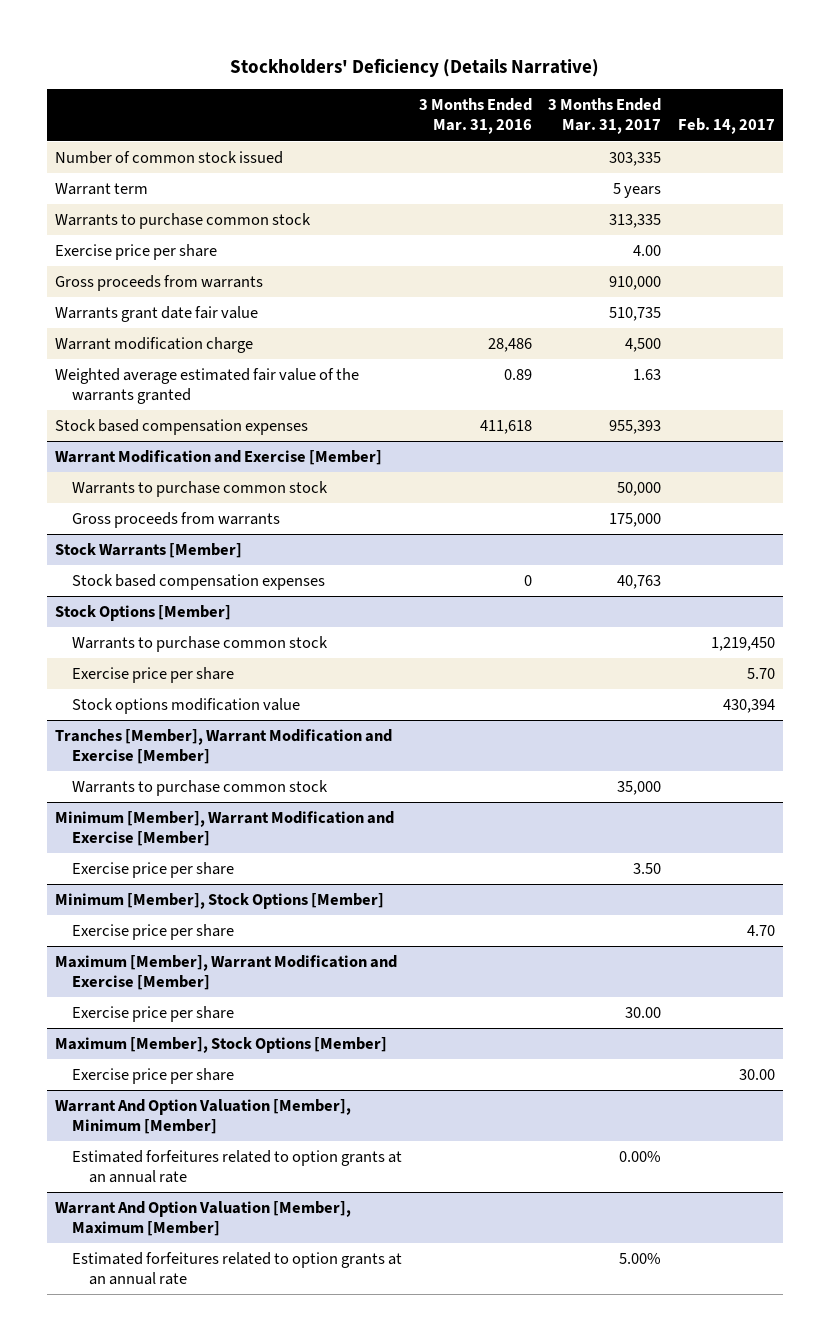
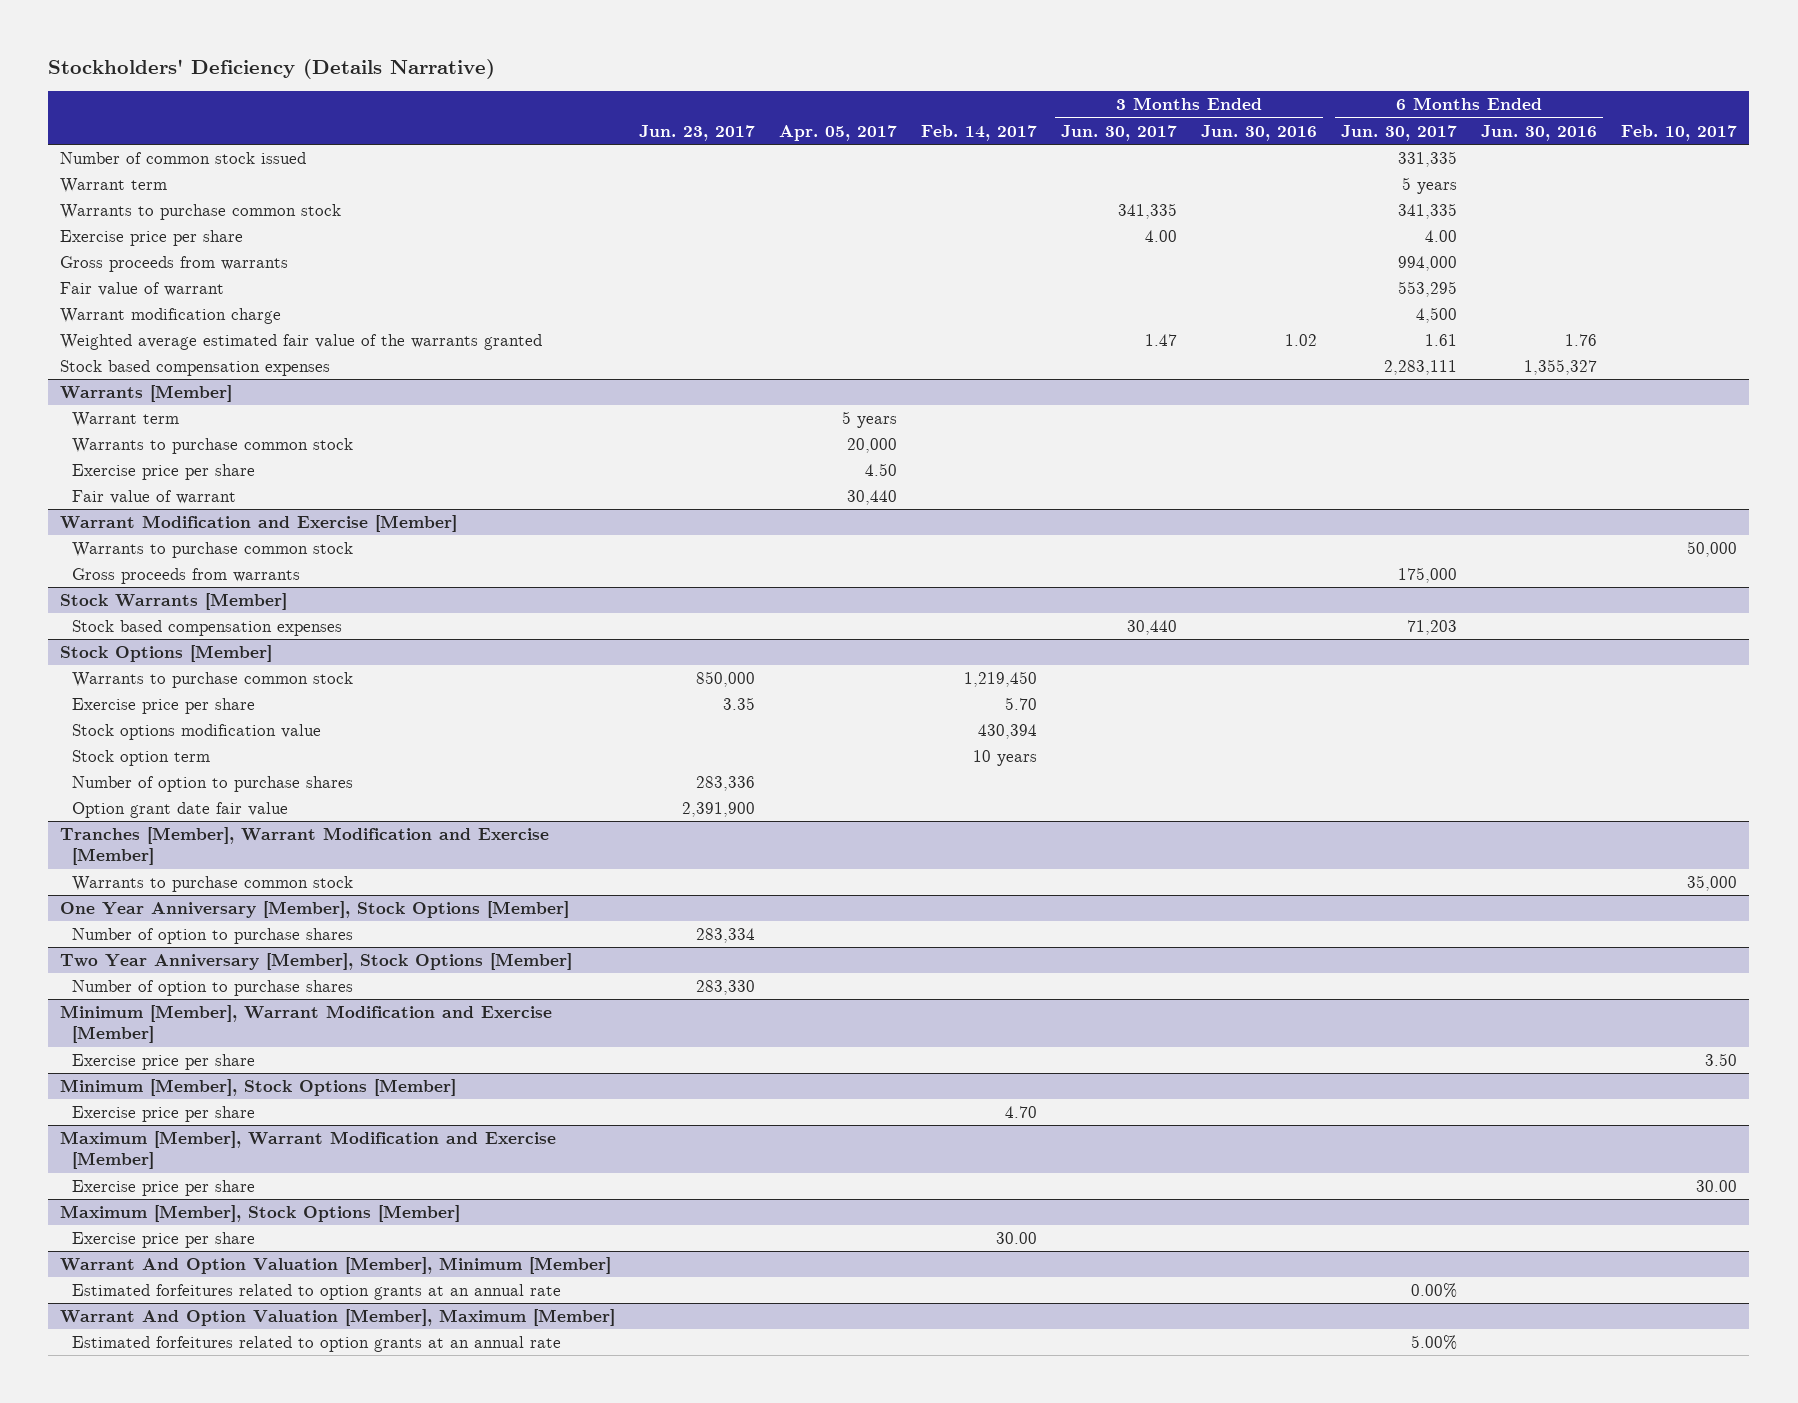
- | 3 Months Ended Mar. 31, 2016 | 3 Months Ended Mar. 31, 2017 | Feb. 14, 2017
+ | Jun. 23, 2017 | Apr. 05, 2017 | Feb. 14, 2017 | 3 Months Ended Jun. 30, 2017 | 3 Months Ended Jun. 30, 2016 | 6 Months Ended Jun. 30, 2017 | 6 Months Ended Jun. 30, 2016 | Feb. 10, 2017
- Warrants grant date fair value | | 510,735 |
+ Fair value of warrant | | | | | | 553,295 | |
+ Warrants [Member]
+ Warrant term | | 5 years | | | | | |
+ Warrants to purchase common stock | | 20,000 | | | | | |
+ Exercise price per share | | 4.50 | | | | | |
+ Fair value of warrant | | 30,440 | | | | | |
@ Stock Options [Member]
+ Stock option term | | | 10 years | | | | |
+ Number of option to purchase shares | 283,336 | | | | | | |
+ Option grant date fair value | 2,391,900 | | | | | | |
+ One Year Anniversary [Member], Stock Options [Member]
+ Number of option to purchase shares | 283,334 | | | | | | |
+ Two Year Anniversary [Member], Stock Options [Member]
+ Number of option to purchase shares | 283,330 | | | | | | |

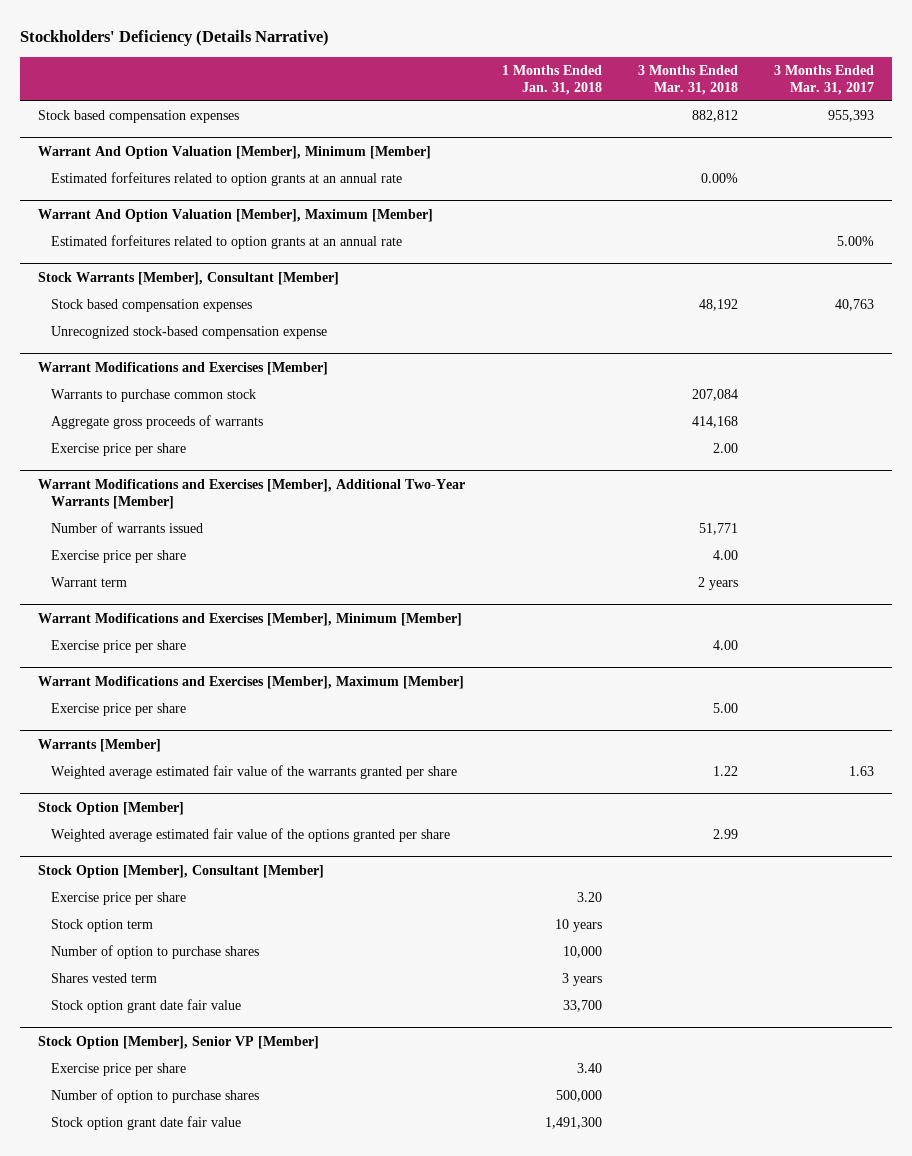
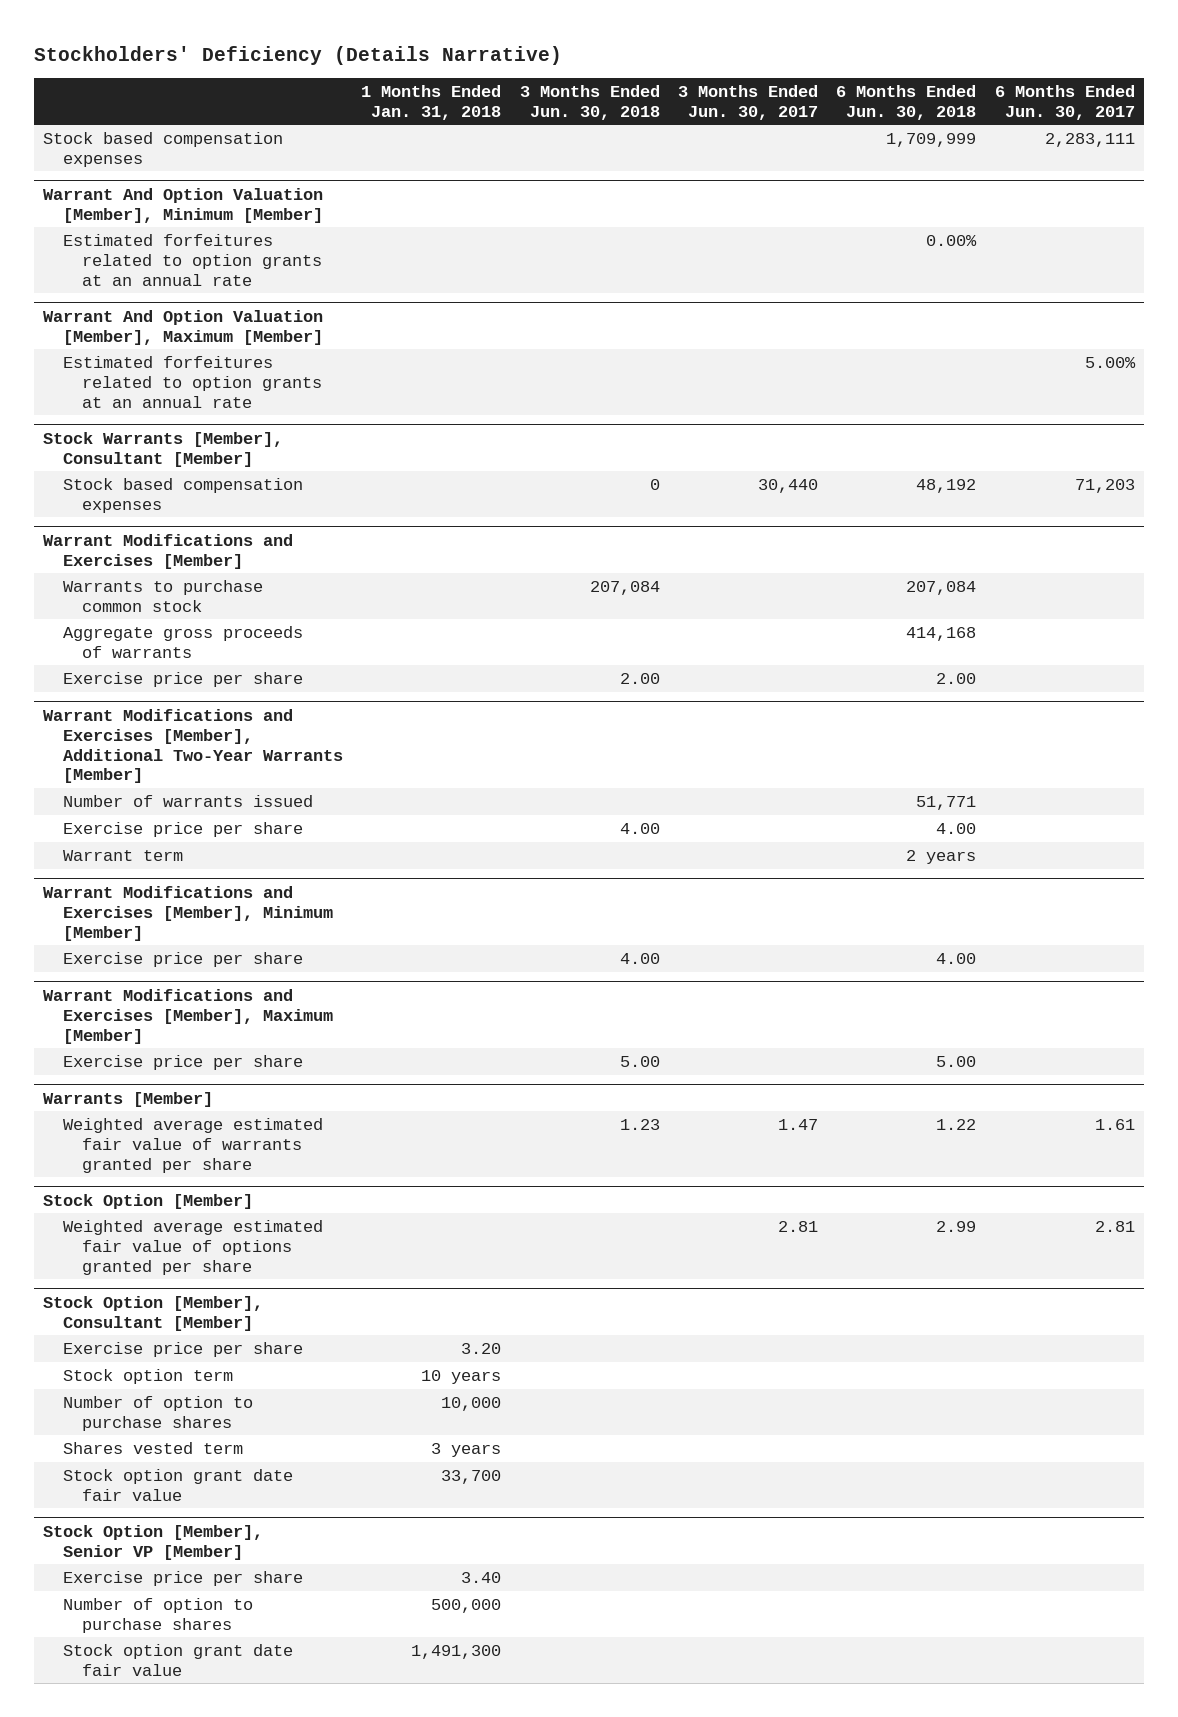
- | 1 Months Ended Jan. 31, 2018 | 3 Months Ended Mar. 31, 2018 | 3 Months Ended Mar. 31, 2017
+ | 1 Months Ended Jan. 31, 2018 | 3 Months Ended Jun. 30, 2018 | 3 Months Ended Jun. 30, 2017 | 6 Months Ended Jun. 30, 2018 | 6 Months Ended Jun. 30, 2017
@ Stock Warrants [Member], Consultant [Member]
- Unrecognized stock-based compensation expense
@ Warrants [Member]
- Weighted average estimated fair value of the warrants granted per share | | 1.22 | 1.63
+ Weighted average estimated fair value of warrants granted per share | | 1.23 | 1.47 | 1.22 | 1.61
@ Stock Option [Member]
- Weighted average estimated fair value of the options granted per share | | 2.99 |
+ Weighted average estimated fair value of options granted per share | | | 2.81 | 2.99 | 2.81

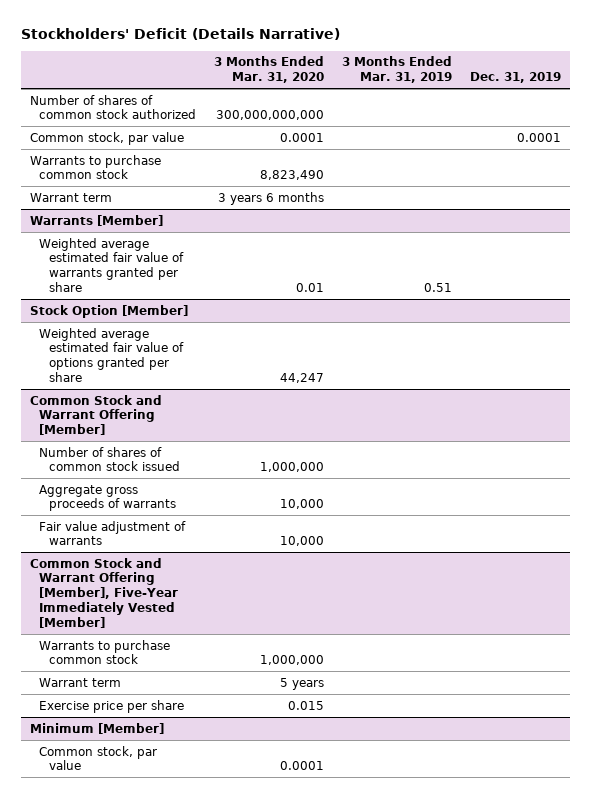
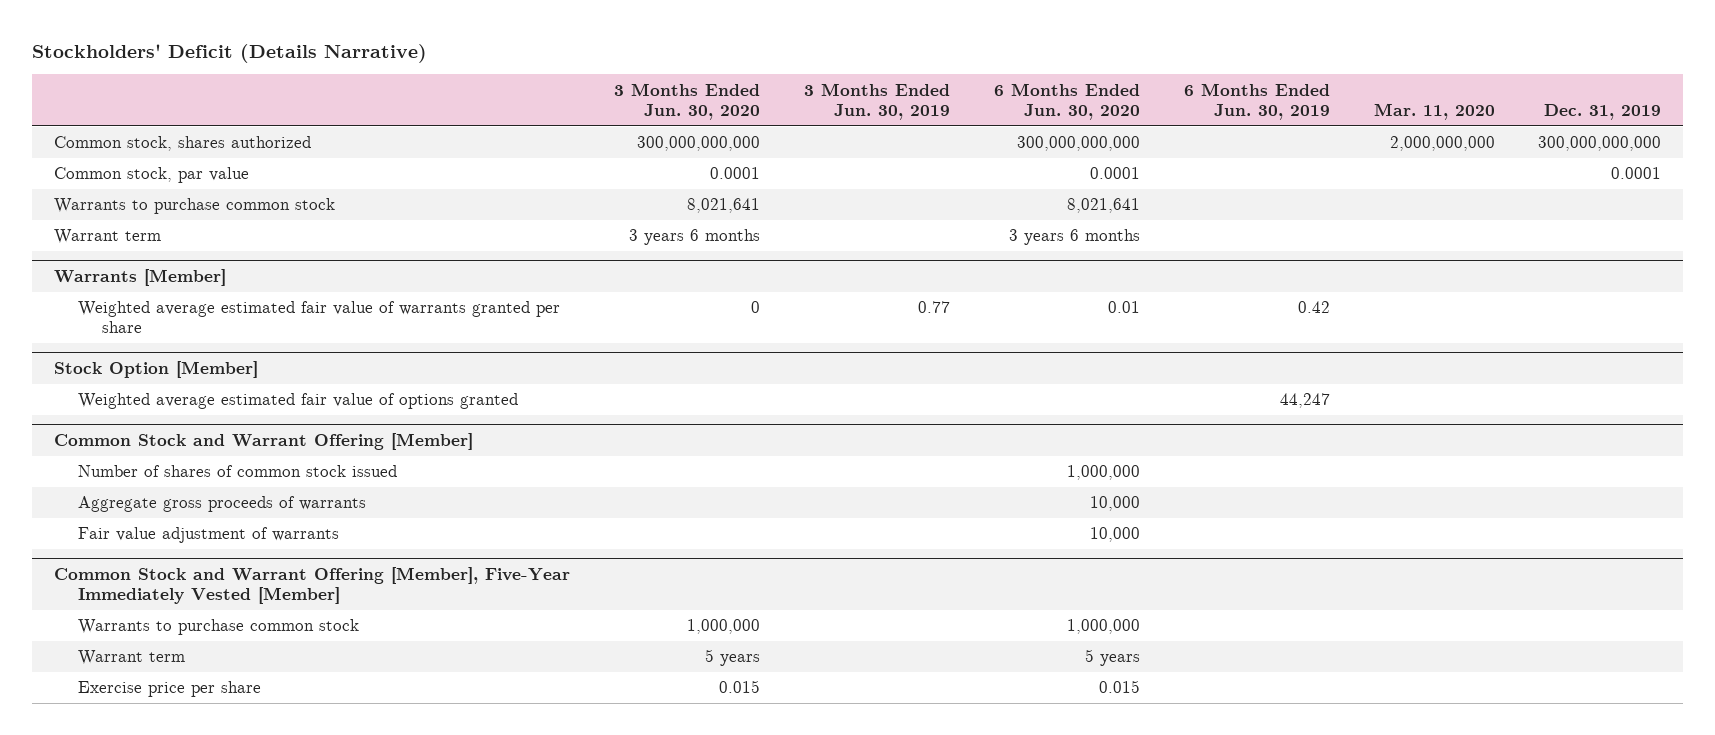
- | 3 Months Ended Mar. 31, 2020 | 3 Months Ended Mar. 31, 2019 | Dec. 31, 2019
+ | 3 Months Ended Jun. 30, 2020 | 3 Months Ended Jun. 30, 2019 | 6 Months Ended Jun. 30, 2020 | 6 Months Ended Jun. 30, 2019 | Mar. 11, 2020 | Dec. 31, 2019
- Number of shares of common stock authorized | 300,000,000,000 | |
+ Common stock, shares authorized | 300,000,000,000 | | 300,000,000,000 | | 2,000,000,000 | 300,000,000,000
@ Stock Option [Member]
- Weighted average estimated fair value of options granted per share | 44,247 | |
+ Weighted average estimated fair value of options granted | | | | 44,247 | |
- Minimum [Member]
- Common stock, par value | 0.0001 | |

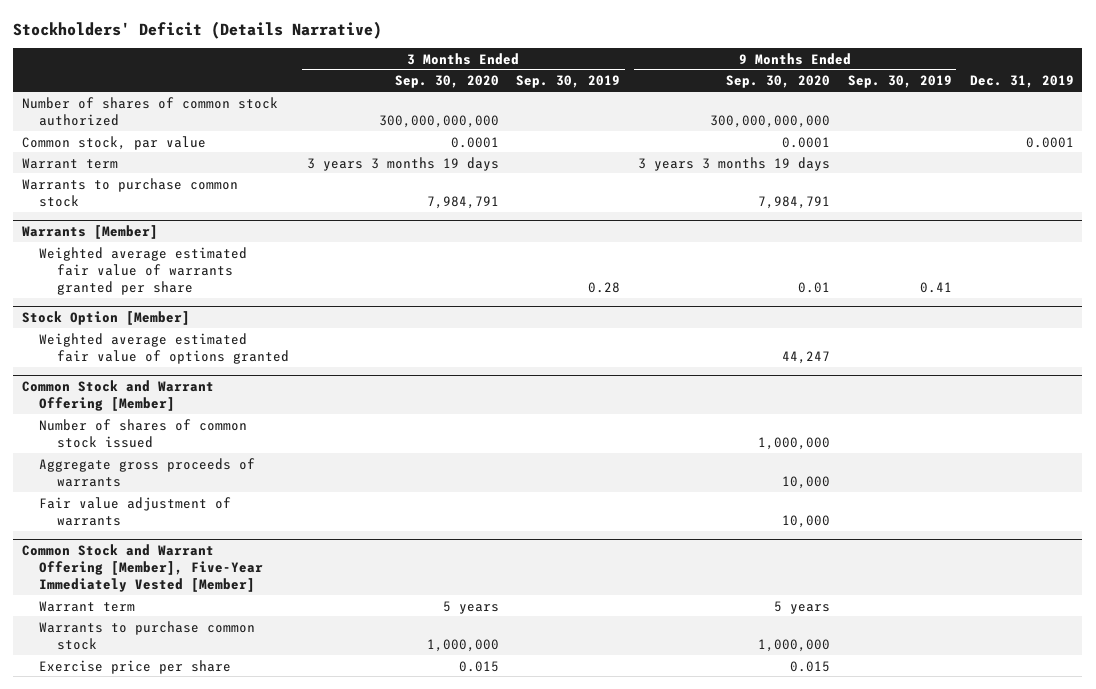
- | 3 Months Ended Jun. 30, 2020 | 3 Months Ended Jun. 30, 2019 | 6 Months Ended Jun. 30, 2020 | 6 Months Ended Jun. 30, 2019 | Mar. 11, 2020 | Dec. 31, 2019
+ | 3 Months Ended Sep. 30, 2020 | 3 Months Ended Sep. 30, 2019 | 9 Months Ended Sep. 30, 2020 | 9 Months Ended Sep. 30, 2019 | Dec. 31, 2019
- Common stock, shares authorized | 300,000,000,000 | | 300,000,000,000 | | 2,000,000,000 | 300,000,000,000
+ Number of shares of common stock authorized | 300,000,000,000 | | 300,000,000,000 | |
moved down: Warrants to purchase common stock | 7,984,791 | | 7,984,791 | |
@ Common Stock and Warrant Offering [Member], Five-Year Immediately Vested [Member]
moved down: Warrants to purchase common stock | 1,000,000 | | 1,000,000 | |

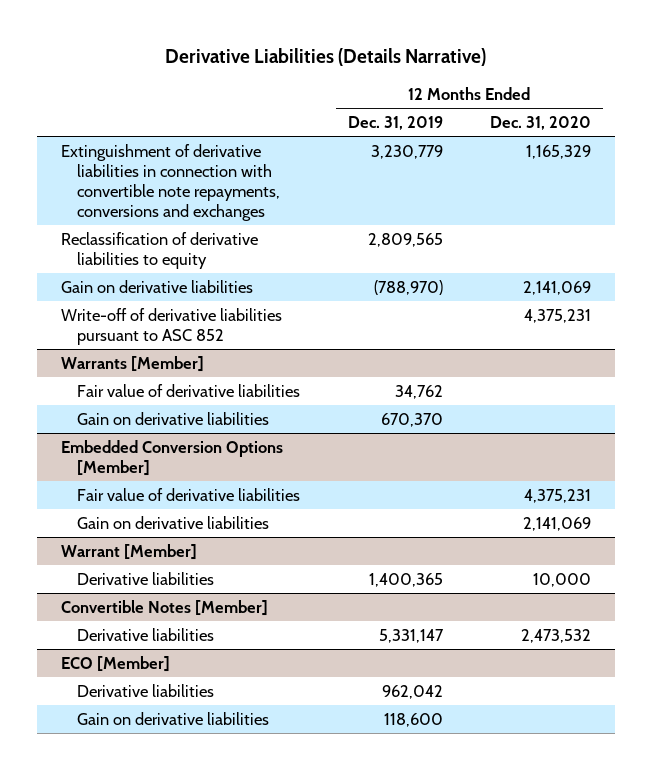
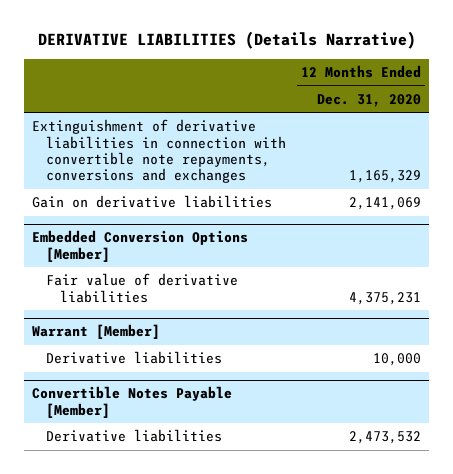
- Derivative Liabilities (Details Narrative)
+ DERIVATIVE LIABILITIES (Details Narrative)
- | 12 Months Ended Dec. 31, 2019 | 12 Months Ended Dec. 31, 2020
+ | 12 Months Ended Dec. 31, 2020
- Reclassification of derivative liabilities to equity | 2,809,565 |
- Write-off of derivative liabilities pursuant to ASC 852 | | 4,375,231
- Warrants [Member]
- Fair value of derivative liabilities | 34,762 |
- Gain on derivative liabilities | 670,370 |
@ Embedded Conversion Options [Member]
- Gain on derivative liabilities | | 2,141,069
- Convertible Notes [Member]
+ Convertible Notes Payable [Member]
- ECO [Member]
- Derivative liabilities | 962,042 |
- Gain on derivative liabilities | 118,600 |

